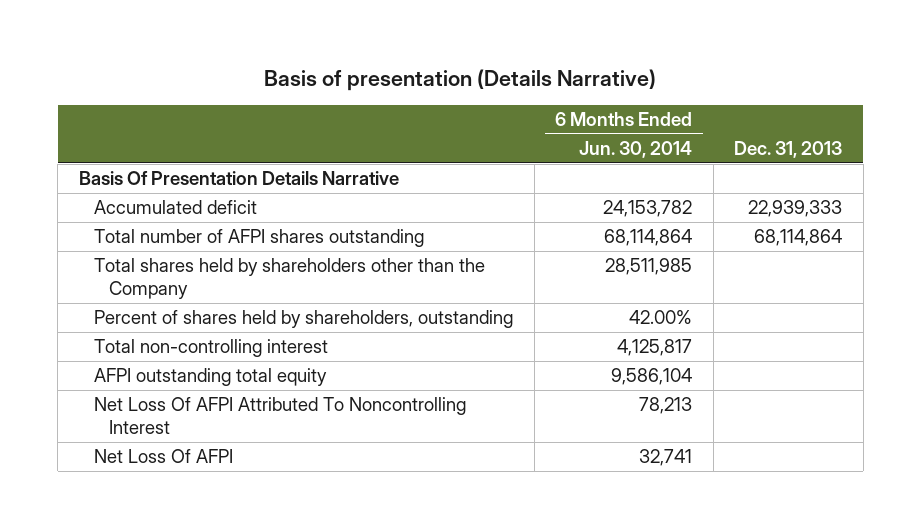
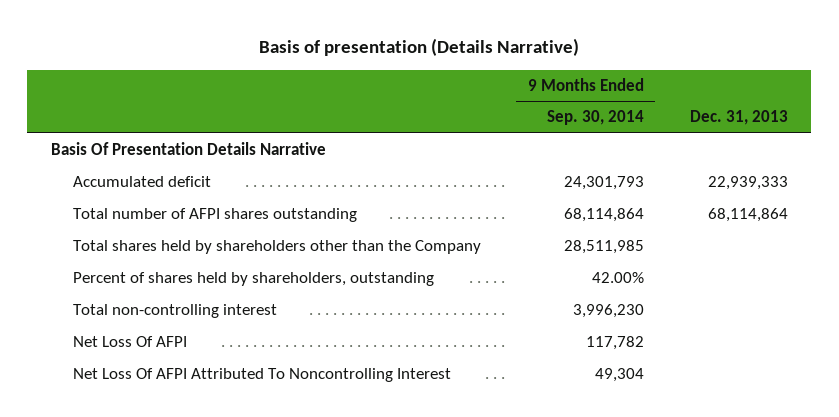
- | 6 Months Ended Jun. 30, 2014 | Dec. 31, 2013
+ | 9 Months Ended Sep. 30, 2014 | Dec. 31, 2013
- AFPI outstanding total equity | 9,586,104 |
moved down: Net Loss Of AFPI Attributed To Noncontrolling Interest | 49,304 |

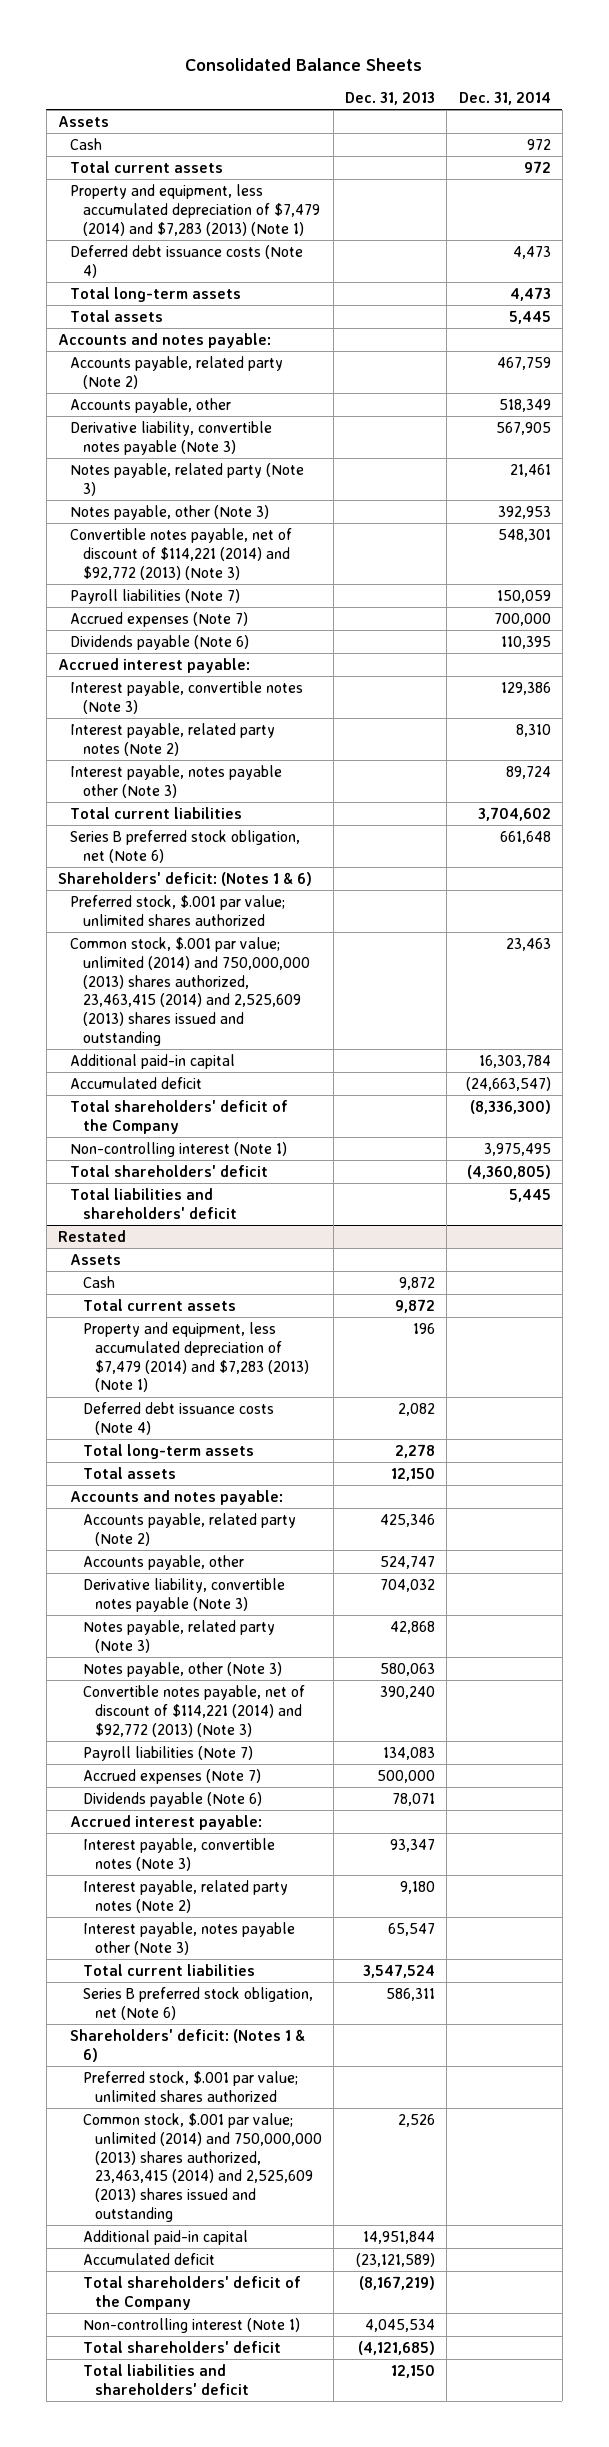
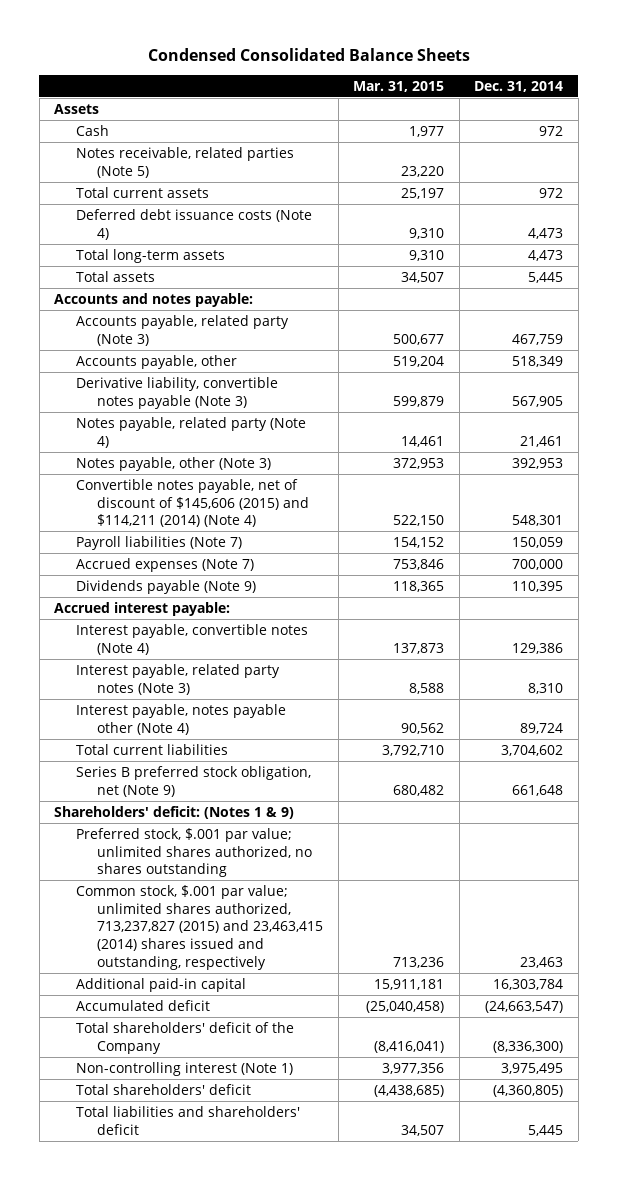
- Consolidated Balance Sheets
+ Condensed Consolidated Balance Sheets
- | Dec. 31, 2013 | Dec. 31, 2014
+ | Mar. 31, 2015 | Dec. 31, 2014
+ Notes receivable, related parties (Note 5) | 23,220 |
- Property and equipment, less accumulated depreciation of $7,479 (2014) and $7,283 (2013) (Note 1)
- Accounts payable, related party (Note 2) | | 467,759
+ Accounts payable, related party (Note 3) | 500,677 | 467,759
- Notes payable, related party (Note 3) | | 21,461
+ Notes payable, related party (Note 4) | 14,461 | 21,461
- Convertible notes payable, net of discount of $114,221 (2014) and $92,772 (2013) (Note 3) | | 548,301
+ Convertible notes payable, net of discount of $145,606 (2015) and $114,211 (2014) (Note 4) | 522,150 | 548,301
- Dividends payable (Note 6) | | 110,395
+ Dividends payable (Note 9) | 118,365 | 110,395
- Interest payable, convertible notes (Note 3) | | 129,386
- Interest payable, related party notes (Note 2) | | 8,310
- Interest payable, notes payable other (Note 3) | | 89,724
+ Interest payable, convertible notes (Note 4) | 137,873 | 129,386
+ Interest payable, related party notes (Note 3) | 8,588 | 8,310
+ Interest payable, notes payable other (Note 4) | 90,562 | 89,724
- Series B preferred stock obligation, net (Note 6) | | 661,648
- Shareholders' deficit: (Notes 1 & 6)
- Preferred stock, $.001 par value; unlimited shares authorized
- Common stock, $.001 par value; unlimited (2014) and 750,000,000 (2013) shares authorized, 23,463,415 (2014) and 2,525,609 (2013) shares issued and outstanding | | 23,463
+ Series B preferred stock obligation, net (Note 9) | 680,482 | 661,648
+ Shareholders' deficit: (Notes 1 & 9)
+ Preferred stock, $.001 par value; unlimited shares authorized, no shares outstanding
+ Common stock, $.001 par value; unlimited shares authorized, 713,237,827 (2015) and 23,463,415 (2014) shares issued and outstanding, respectively | 713,236 | 23,463
- Restated
- Assets
- Cash | 9,872 |
- Total current assets | 9,872 |
- Property and equipment, less accumulated depreciation of $7,479 (2014) and $7,283 (2013) (Note 1) | 196 |
- Deferred debt issuance costs (Note 4) | 2,082 |
- Total long-term assets | 2,278 |
- Total assets | 12,150 |
- Accounts and notes payable:
- Accounts payable, related party (Note 2) | 425,346 |
- Accounts payable, other | 524,747 |
- Derivative liability, convertible notes payable (Note 3) | 704,032 |
- Notes payable, related party (Note 3) | 42,868 |
- Notes payable, other (Note 3) | 580,063 |
- Convertible notes payable, net of discount of $114,221 (2014) and $92,772 (2013) (Note 3) | 390,240 |
- Payroll liabilities (Note 7) | 134,083 |
- Accrued expenses (Note 7) | 500,000 |
- Dividends payable (Note 6) | 78,071 |
- Accrued interest payable:
- Interest payable, convertible notes (Note 3) | 93,347 |
- Interest payable, related party notes (Note 2) | 9,180 |
- Interest payable, notes payable other (Note 3) | 65,547 |
- Total current liabilities | 3,547,524 |
- Series B preferred stock obligation, net (Note 6) | 586,311 |
- Shareholders' deficit: (Notes 1 & 6)
- Preferred stock, $.001 par value; unlimited shares authorized
- Common stock, $.001 par value; unlimited (2014) and 750,000,000 (2013) shares authorized, 23,463,415 (2014) and 2,525,609 (2013) shares issued and outstanding | 2,526 |
- Additional paid-in capital | 14,951,844 |
- Accumulated deficit | (23,121,589) |
- Total shareholders' deficit of the Company | (8,167,219) |
- Non-controlling interest (Note 1) | 4,045,534 |
- Total shareholders' deficit | (4,121,685) |
- Total liabilities and shareholders' deficit | 12,150 |

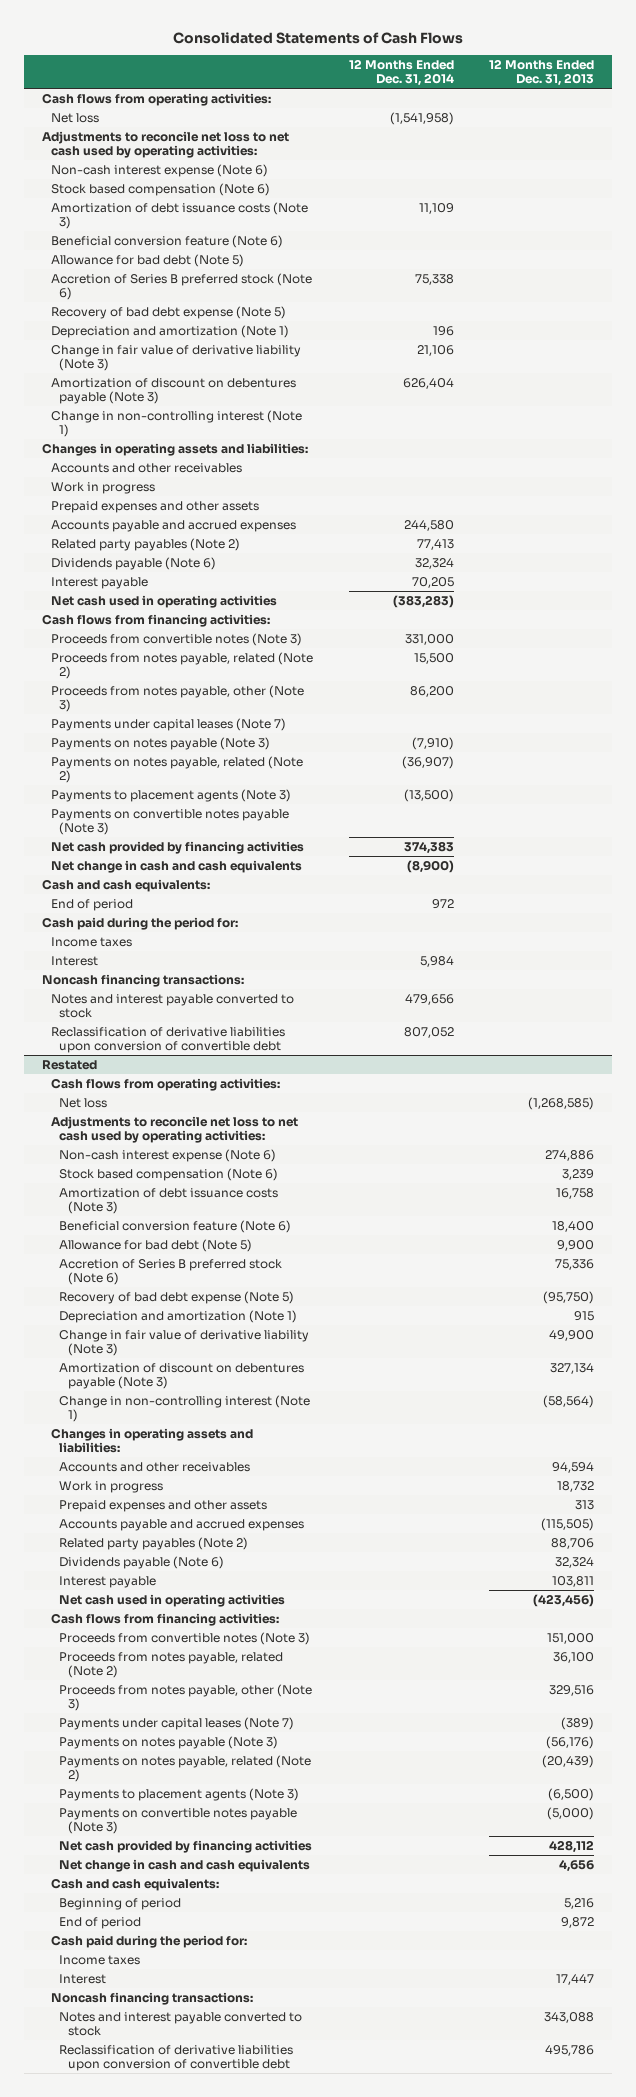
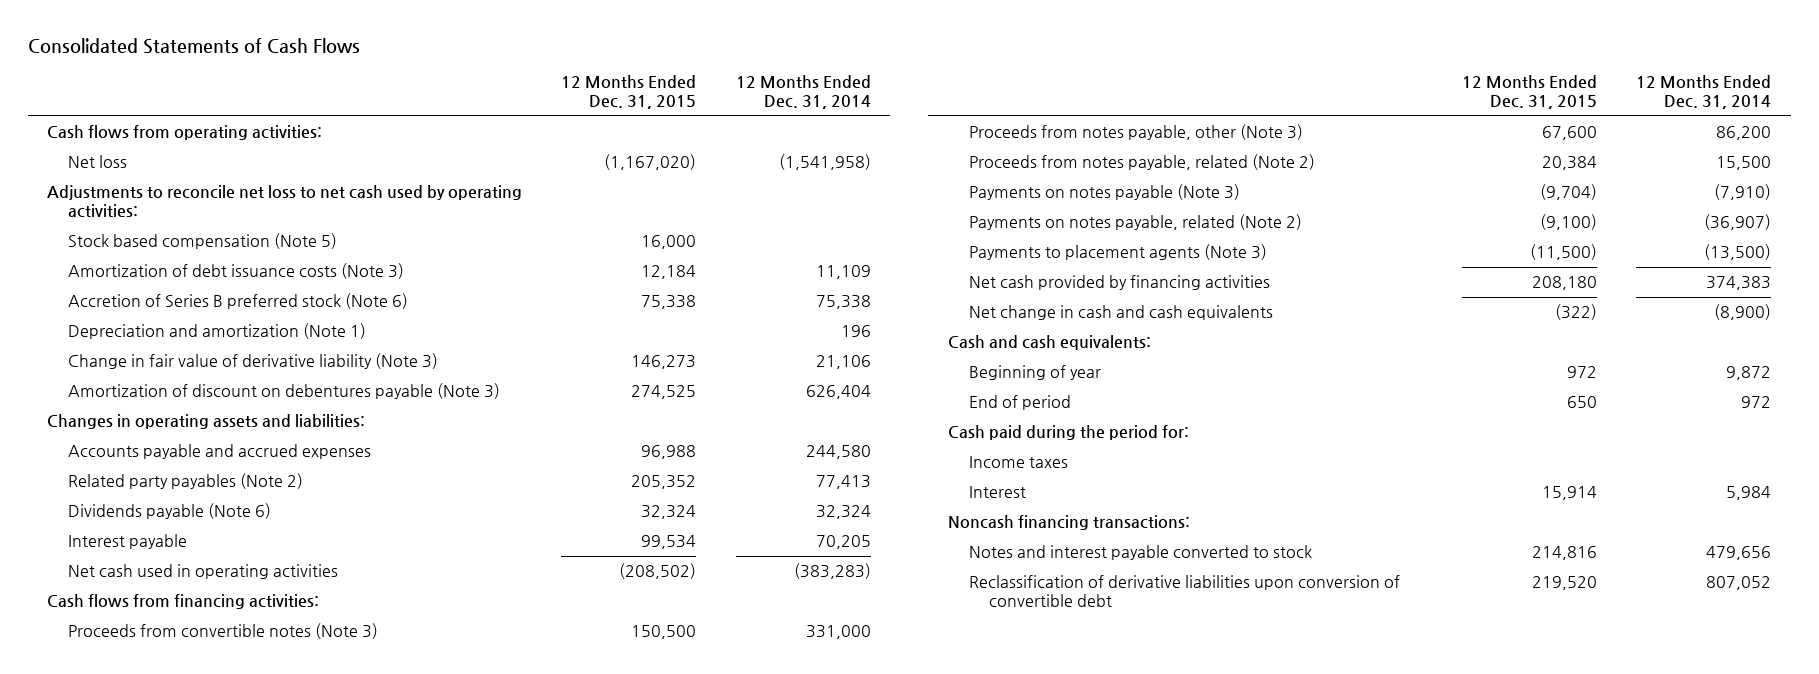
- | 12 Months Ended Dec. 31, 2014 | 12 Months Ended Dec. 31, 2013
+ | 12 Months Ended Dec. 31, 2015 | 12 Months Ended Dec. 31, 2014
- Non-cash interest expense (Note 6)
- Stock based compensation (Note 6)
+ Stock based compensation (Note 5) | 16,000 |
- Beneficial conversion feature (Note 6)
- Allowance for bad debt (Note 5)
- Recovery of bad debt expense (Note 5)
- Change in non-controlling interest (Note 1)
- Accounts and other receivables
- Work in progress
- Prepaid expenses and other assets
- Payments under capital leases (Note 7)
moved down: Proceeds from notes payable, related (Note 2) | 20,384 | 15,500
- Payments on convertible notes payable (Note 3)
+ Beginning of year | 972 | 9,872
- Restated
- Cash flows from operating activities:
- Net loss | | (1,268,585)
- Adjustments to reconcile net loss to net cash used by operating activities:
- Non-cash interest expense (Note 6) | | 274,886
- Stock based compensation (Note 6) | | 3,239
- Amortization of debt issuance costs (Note 3) | | 16,758
- Beneficial conversion feature (Note 6) | | 18,400
- Allowance for bad debt (Note 5) | | 9,900
- Accretion of Series B preferred stock (Note 6) | | 75,336
- Recovery of bad debt expense (Note 5) | | (95,750)
- Depreciation and amortization (Note 1) | | 915
- Change in fair value of derivative liability (Note 3) | | 49,900
- Amortization of discount on debentures payable (Note 3) | | 327,134
- Change in non-controlling interest (Note 1) | | (58,564)
- Changes in operating assets and liabilities:
- Accounts and other receivables | | 94,594
- Work in progress | | 18,732
- Prepaid expenses and other assets | | 313
- Accounts payable and accrued expenses | | (115,505)
- Related party payables (Note 2) | | 88,706
- Dividends payable (Note 6) | | 32,324
- Interest payable | | 103,811
- Net cash used in operating activities | | (423,456)
- Cash flows from financing activities:
- Proceeds from convertible notes (Note 3) | | 151,000
- Proceeds from notes payable, related (Note 2) | | 36,100
- Proceeds from notes payable, other (Note 3) | | 329,516
- Payments under capital leases (Note 7) | | (389)
- Payments on notes payable (Note 3) | | (56,176)
- Payments on notes payable, related (Note 2) | | (20,439)
- Payments to placement agents (Note 3) | | (6,500)
- Payments on convertible notes payable (Note 3) | | (5,000)
- Net cash provided by financing activities | | 428,112
- Net change in cash and cash equivalents | | 4,656
- Cash and cash equivalents:
- Beginning of period | | 5,216
- End of period | | 9,872
- Cash paid during the period for:
- Income taxes
- Interest | | 17,447
- Noncash financing transactions:
- Notes and interest payable converted to stock | | 343,088
- Reclassification of derivative liabilities upon conversion of convertible debt | | 495,786

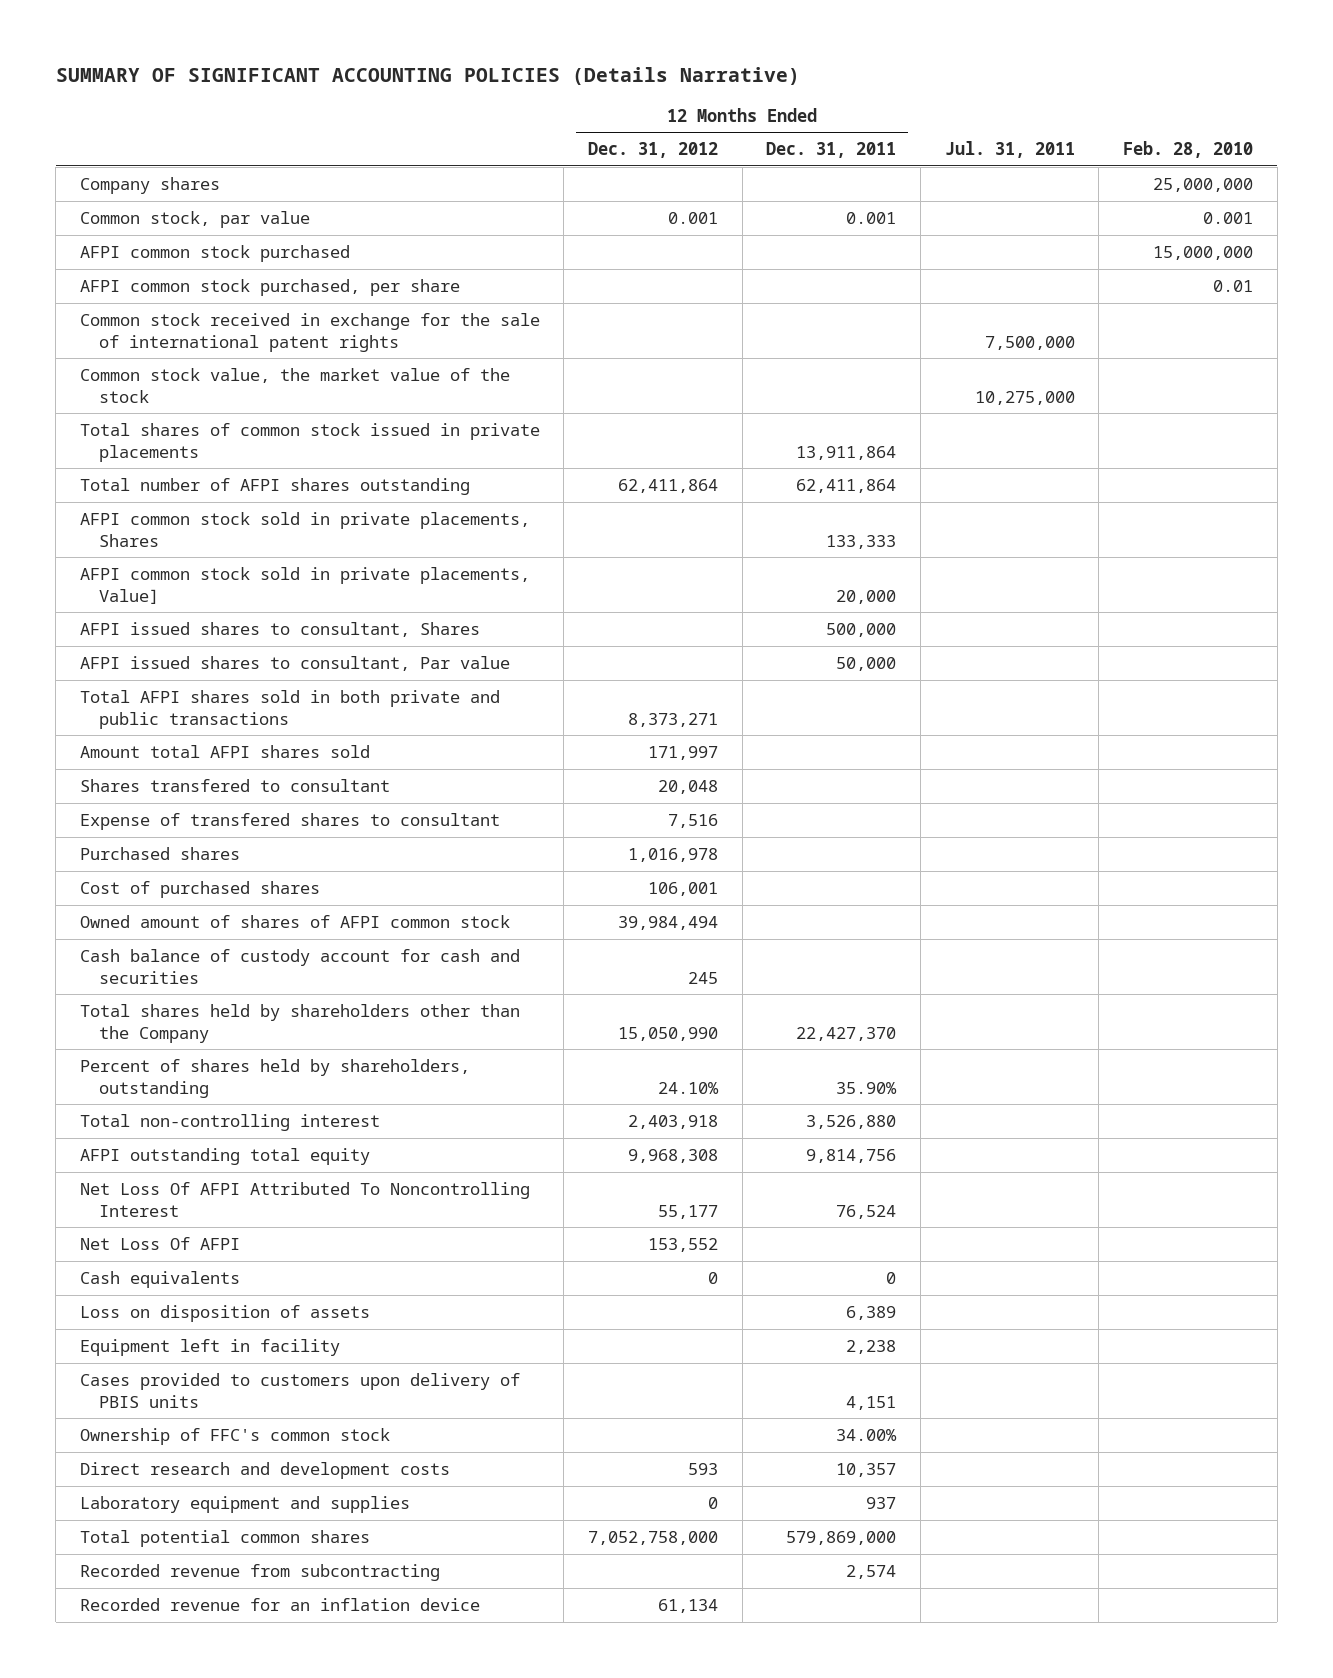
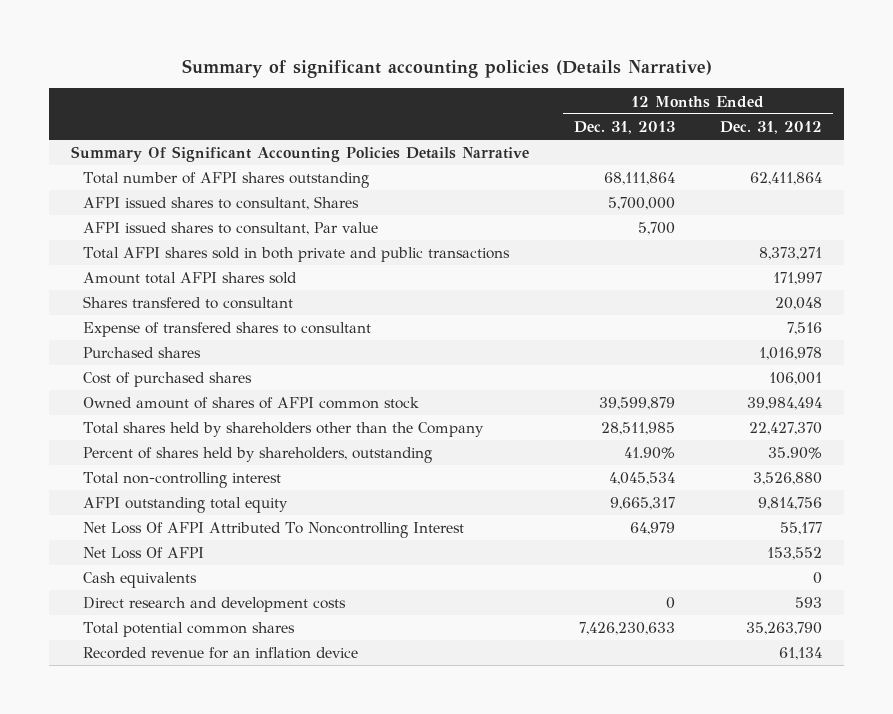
- SUMMARY OF SIGNIFICANT ACCOUNTING POLICIES (Details Narrative)
+ Summary of significant accounting policies (Details Narrative)
- | 12 Months Ended Dec. 31, 2012 | 12 Months Ended Dec. 31, 2011 | Jul. 31, 2011 | Feb. 28, 2010
+ | 12 Months Ended Dec. 31, 2013 | 12 Months Ended Dec. 31, 2012
- Company shares | | | | 25,000,000
- Common stock, par value | 0.001 | 0.001 | | 0.001
- AFPI common stock purchased | | | | 15,000,000
- AFPI common stock purchased, per share | | | | 0.01
- Common stock received in exchange for the sale of international patent rights | | | 7,500,000 |
- Common stock value, the market value of the stock | | | 10,275,000 |
- Total shares of common stock issued in private placements | | 13,911,864 | |
+ Summary Of Significant Accounting Policies Details Narrative
- AFPI common stock sold in private placements, Shares | | 133,333 | |
- AFPI common stock sold in private placements, Value] | | 20,000 | |
- Cash balance of custody account for cash and securities | 245 | | |
- Total shares held by shareholders other than the Company | 15,050,990 | 22,427,370 | |
- Percent of shares held by shareholders, outstanding | 24.10% | 35.90% | |
- Total non-controlling interest | 2,403,918 | 3,526,880 | |
- AFPI outstanding total equity | 9,968,308 | 9,814,756 | |
+ Total shares held by shareholders other than the Company | 28,511,985 | 22,427,370
+ Percent of shares held by shareholders, outstanding | 41.90% | 35.90%
+ Total non-controlling interest | 4,045,534 | 3,526,880
+ AFPI outstanding total equity | 9,665,317 | 9,814,756
- Loss on disposition of assets | | 6,389 | |
- Equipment left in facility | | 2,238 | |
- Cases provided to customers upon delivery of PBIS units | | 4,151 | |
- Ownership of FFC's common stock | | 34.00% | |
- Laboratory equipment and supplies | 0 | 937 | |
- Total potential common shares | 7,052,758,000 | 579,869,000 | |
- Recorded revenue from subcontracting | | 2,574 | |
+ Total potential common shares | 7,426,230,633 | 35,263,790

